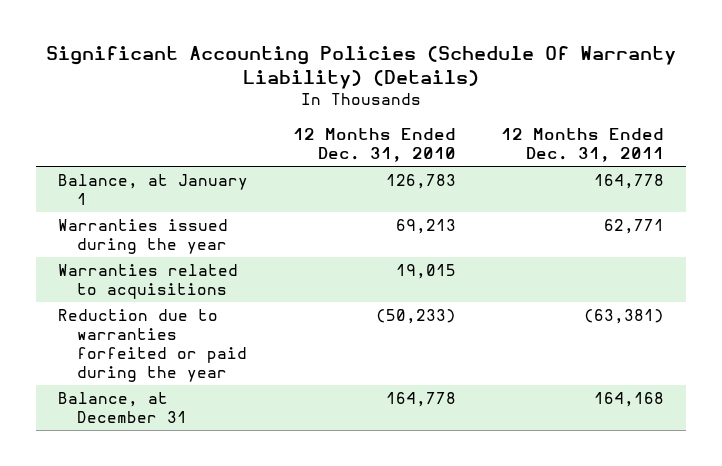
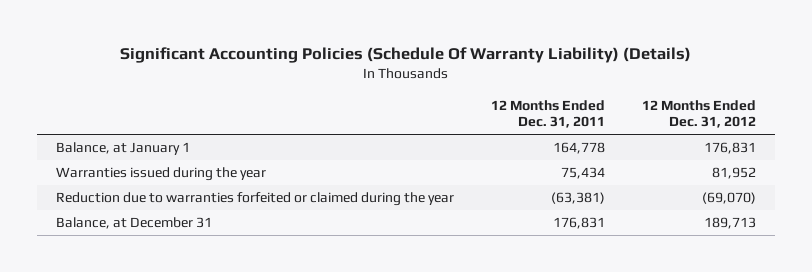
- | 12 Months Ended Dec. 31, 2010 | 12 Months Ended Dec. 31, 2011
+ | 12 Months Ended Dec. 31, 2011 | 12 Months Ended Dec. 31, 2012
- Warranties issued during the year | 69,213 | 62,771
- Warranties related to acquisitions | 19,015 |
- Reduction due to warranties forfeited or paid during the year | (50,233) | (63,381)
- Balance, at December 31 | 164,778 | 164,168
+ Warranties issued during the year | 75,434 | 81,952
+ Reduction due to warranties forfeited or claimed during the year | (63,381) | (69,070)
+ Balance, at December 31 | 176,831 | 189,713

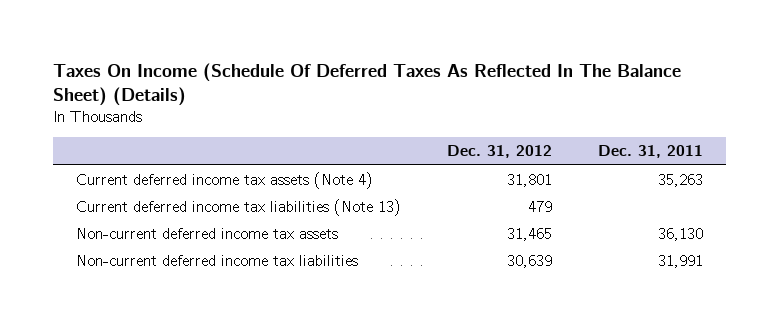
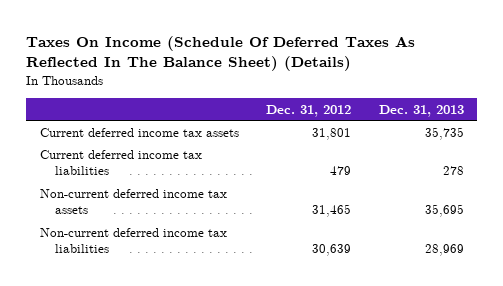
- | Dec. 31, 2012 | Dec. 31, 2011
+ | Dec. 31, 2012 | Dec. 31, 2013
- Current deferred income tax assets (Note 4) | 31,801 | 35,263
- Current deferred income tax liabilities (Note 13) | 479 |
+ Current deferred income tax assets | 31,801 | 35,735
+ Current deferred income tax liabilities | 479 | 278

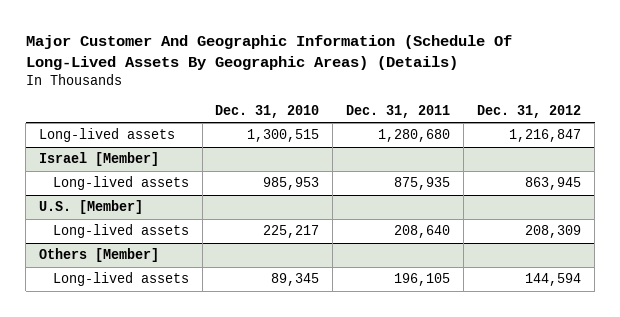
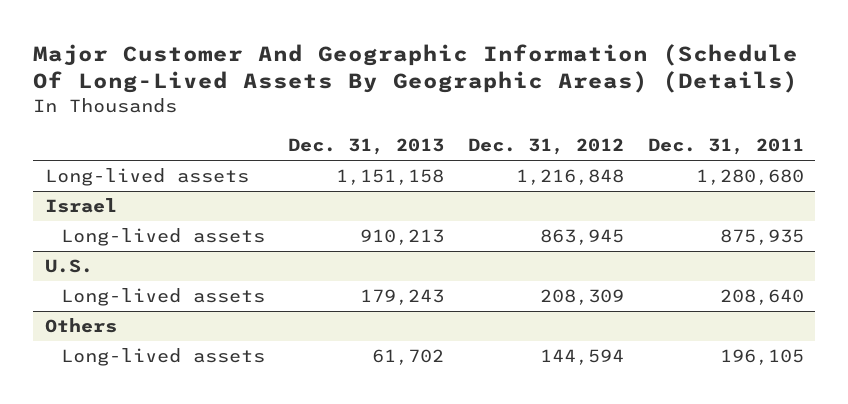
- | Dec. 31, 2010 | Dec. 31, 2011 | Dec. 31, 2012
+ | Dec. 31, 2013 | Dec. 31, 2012 | Dec. 31, 2011
- Long-lived assets | 1,300,515 | 1,280,680 | 1,216,847
- Israel [Member]
+ Long-lived assets | 1,151,158 | 1,216,848 | 1,280,680
+ Israel
- U.S. [Member]
+ U.S.
- Others [Member]
+ Others

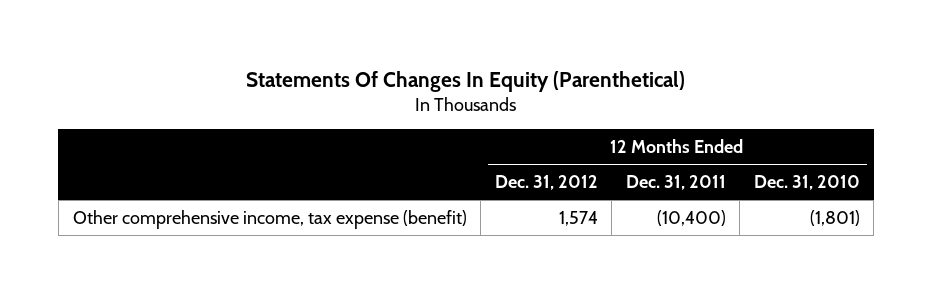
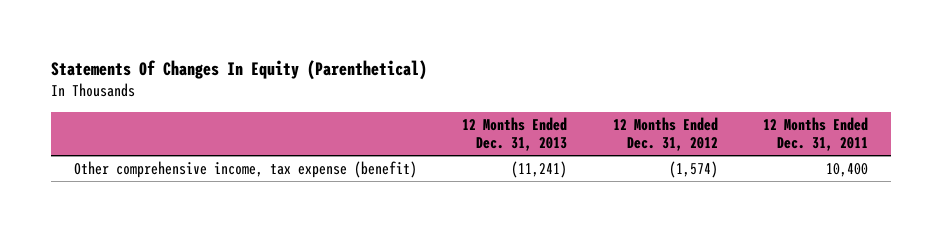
- | 12 Months Ended Dec. 31, 2012 | 12 Months Ended Dec. 31, 2011 | 12 Months Ended Dec. 31, 2010
+ | 12 Months Ended Dec. 31, 2013 | 12 Months Ended Dec. 31, 2012 | 12 Months Ended Dec. 31, 2011
- Other comprehensive income, tax expense (benefit) | 1,574 | (10,400) | (1,801)
+ Other comprehensive income, tax expense (benefit) | (11,241) | (1,574) | 10,400

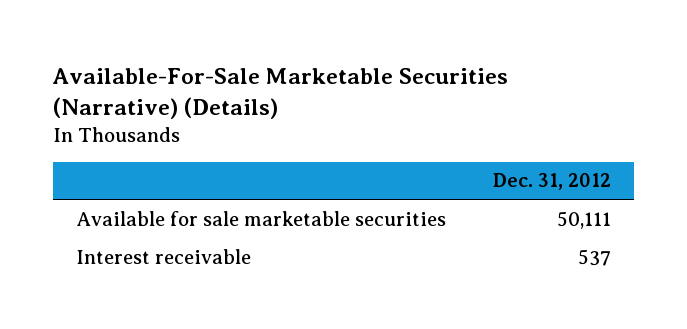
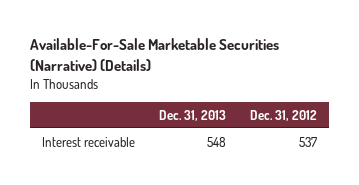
- | Dec. 31, 2012
+ | Dec. 31, 2013 | Dec. 31, 2012
- Available for sale marketable securities | 50,111

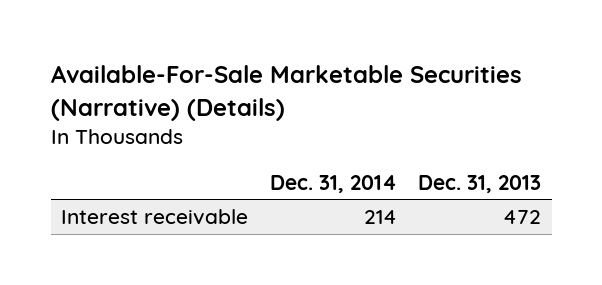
- | Dec. 31, 2013 | Dec. 31, 2012
+ | Dec. 31, 2014 | Dec. 31, 2013
- Interest receivable | 548 | 537
+ Interest receivable | 214 | 472

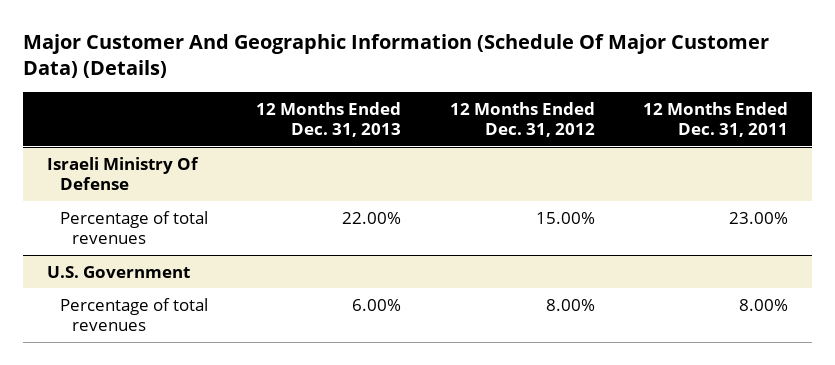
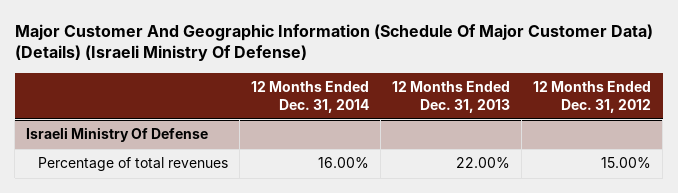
- Major Customer And Geographic Information (Schedule Of Major Customer Data) (Details)
+ Major Customer And Geographic Information (Schedule Of Major Customer Data) (Details) (Israeli Ministry Of Defense)
- | 12 Months Ended Dec. 31, 2013 | 12 Months Ended Dec. 31, 2012 | 12 Months Ended Dec. 31, 2011
+ | 12 Months Ended Dec. 31, 2014 | 12 Months Ended Dec. 31, 2013 | 12 Months Ended Dec. 31, 2012
- U.S. Government
- Percentage of total revenues | 6.00% | 8.00% | 8.00%

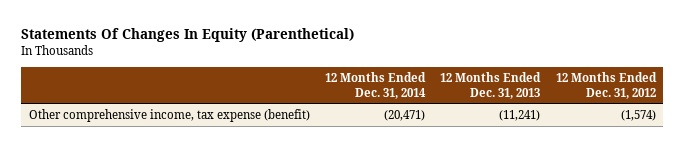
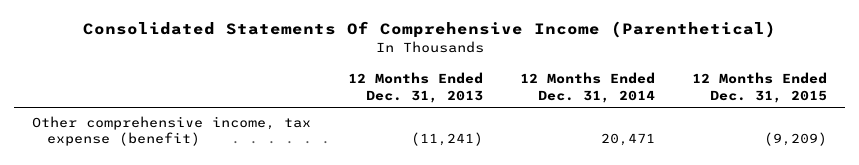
- Statements Of Changes In Equity (Parenthetical)
+ Consolidated Statements Of Comprehensive Income (Parenthetical)
- | 12 Months Ended Dec. 31, 2014 | 12 Months Ended Dec. 31, 2013 | 12 Months Ended Dec. 31, 2012
+ | 12 Months Ended Dec. 31, 2013 | 12 Months Ended Dec. 31, 2014 | 12 Months Ended Dec. 31, 2015
- Other comprehensive income, tax expense (benefit) | (20,471) | (11,241) | (1,574)
+ Other comprehensive income, tax expense (benefit) | (11,241) | 20,471 | (9,209)

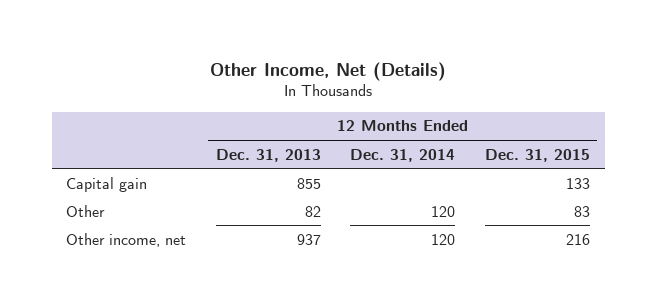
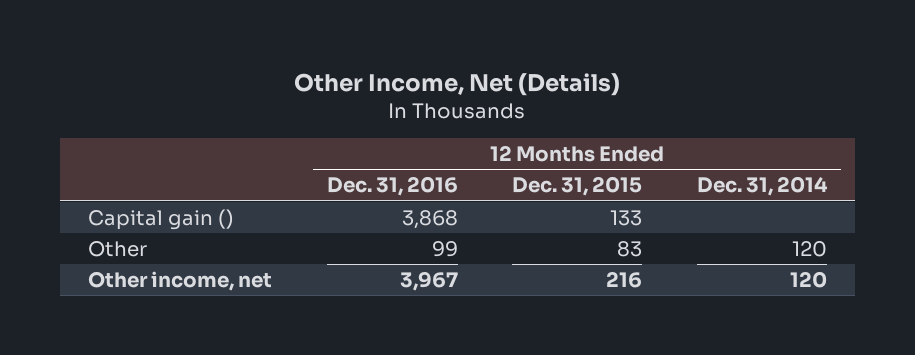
- | 12 Months Ended Dec. 31, 2013 | 12 Months Ended Dec. 31, 2014 | 12 Months Ended Dec. 31, 2015
+ | 12 Months Ended Dec. 31, 2016 | 12 Months Ended Dec. 31, 2015 | 12 Months Ended Dec. 31, 2014
- Capital gain | 855 | | 133
+ Capital gain () | 3,868 | 133 |

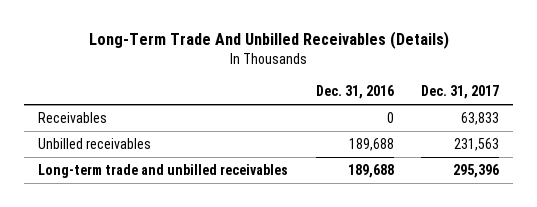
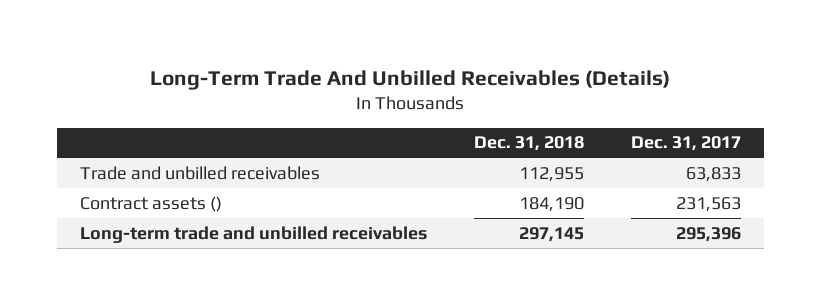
- | Dec. 31, 2016 | Dec. 31, 2017
+ | Dec. 31, 2018 | Dec. 31, 2017
- Receivables | 0 | 63,833
- Unbilled receivables | 189,688 | 231,563
+ Trade and unbilled receivables | 112,955 | 63,833
+ Contract assets () | 184,190 | 231,563

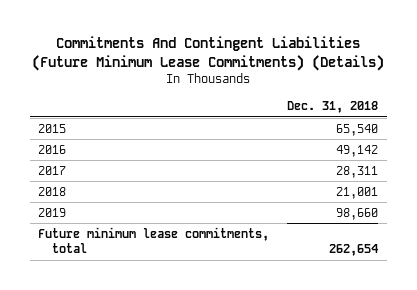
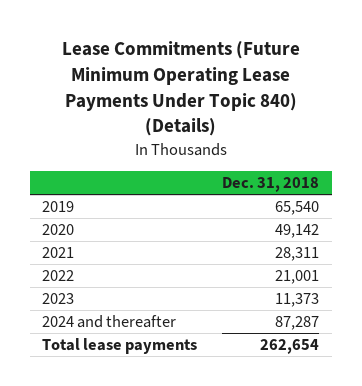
- Commitments And Contingent Liabilities (Future Minimum Lease Commitments) (Details)
+ Lease Commitments (Future Minimum Operating Lease Payments Under Topic 840) (Details)
- 2015 | 65,540
- 2016 | 49,142
- 2017 | 28,311
- 2018 | 21,001
- 2019 | 98,660
- Future minimum lease commitments, total | 262,654
+ 2019 | 65,540
+ 2020 | 49,142
+ 2021 | 28,311
+ 2022 | 21,001
+ 2023 | 11,373
+ 2024 and thereafter | 87,287
+ Total lease payments | 262,654

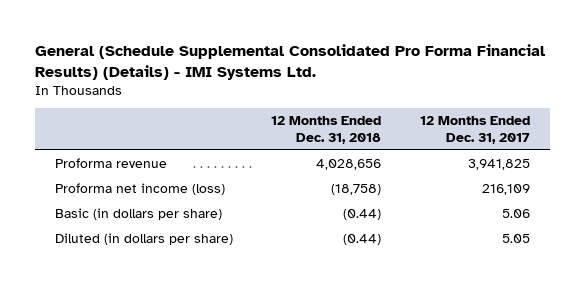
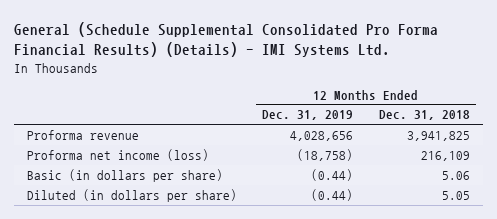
- | 12 Months Ended Dec. 31, 2018 | 12 Months Ended Dec. 31, 2017
+ | 12 Months Ended Dec. 31, 2019 | 12 Months Ended Dec. 31, 2018
- Proforma revenue | 4,028,656 | 3,941,825
- Proforma net income (loss) | (18,758) | 216,109
- Basic (in dollars per share) | (0.44) | 5.06
- Diluted (in dollars per share) | (0.44) | 5.05
+ Proforma revenue | 4,028,656 | 3,941,825
+ Proforma net income (loss) | (18,758) | 216,109
+ Basic (in dollars per share) | (0.44) | 5.06
+ Diluted (in dollars per share) | (0.44) | 5.05

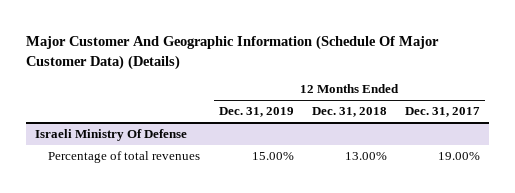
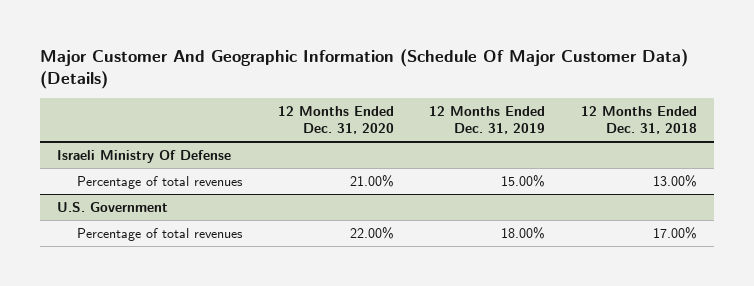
- | 12 Months Ended Dec. 31, 2019 | 12 Months Ended Dec. 31, 2018 | 12 Months Ended Dec. 31, 2017
+ | 12 Months Ended Dec. 31, 2020 | 12 Months Ended Dec. 31, 2019 | 12 Months Ended Dec. 31, 2018
+ U.S. Government
+ Percentage of total revenues | 22.00% | 18.00% | 17.00%

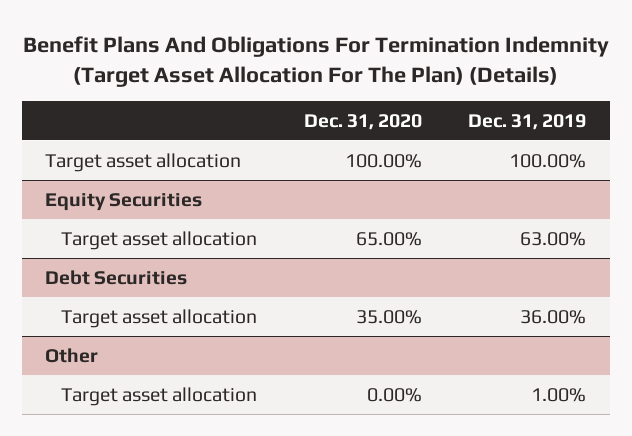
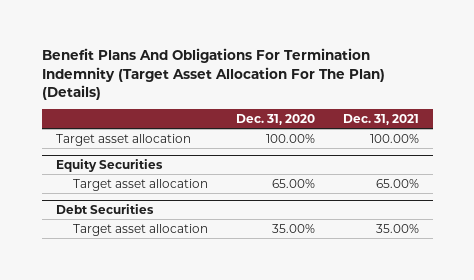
- | Dec. 31, 2020 | Dec. 31, 2019
+ | Dec. 31, 2020 | Dec. 31, 2021
- Other
- Target asset allocation | 0.00% | 1.00%

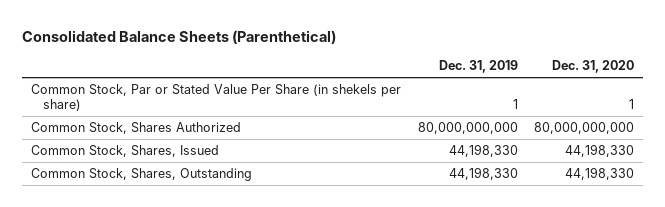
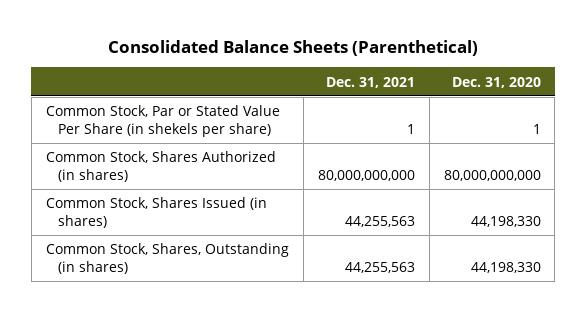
- | Dec. 31, 2019 | Dec. 31, 2020
+ | Dec. 31, 2021 | Dec. 31, 2020
- Common Stock, Shares Authorized | 80,000,000,000 | 80,000,000,000
- Common Stock, Shares, Issued | 44,198,330 | 44,198,330
- Common Stock, Shares, Outstanding | 44,198,330 | 44,198,330
+ Common Stock, Shares Authorized (in shares) | 80,000,000,000 | 80,000,000,000
+ Common Stock, Shares Issued (in shares) | 44,255,563 | 44,198,330
+ Common Stock, Shares, Outstanding (in shares) | 44,255,563 | 44,198,330

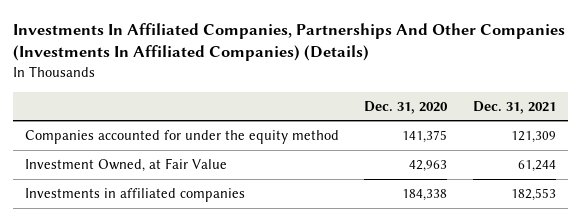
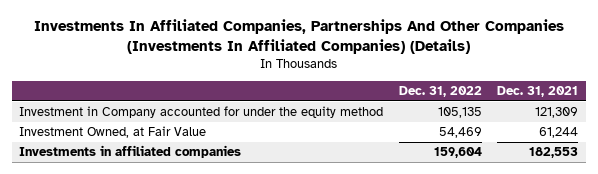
- | Dec. 31, 2020 | Dec. 31, 2021
+ | Dec. 31, 2022 | Dec. 31, 2021
- Companies accounted for under the equity method | 141,375 | 121,309
+ Investment in Company accounted for under the equity method | 105,135 | 121,309

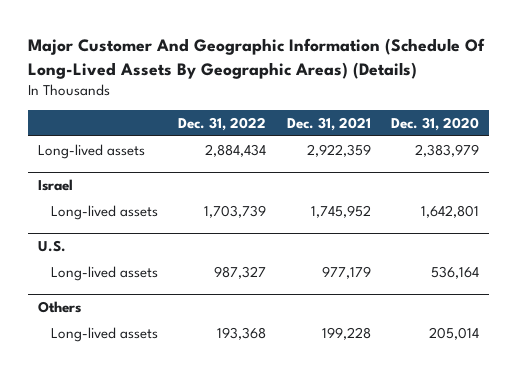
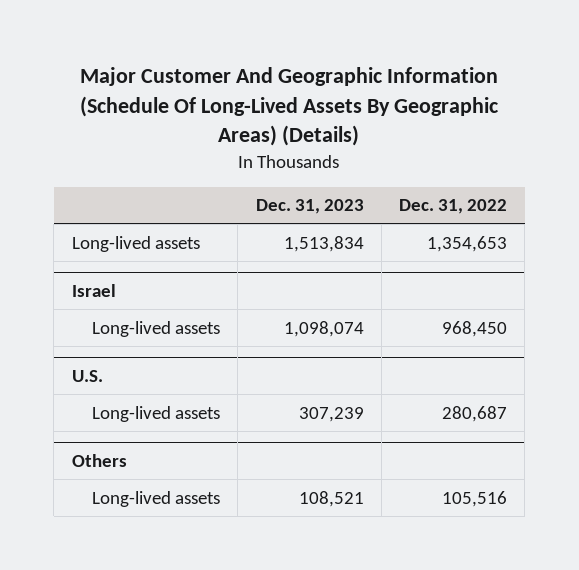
- | Dec. 31, 2022 | Dec. 31, 2021 | Dec. 31, 2020
+ | Dec. 31, 2023 | Dec. 31, 2022
- Long-lived assets | 2,884,434 | 2,922,359 | 2,383,979
+ Long-lived assets | 1,513,834 | 1,354,653
@ Israel
- Long-lived assets | 1,703,739 | 1,745,952 | 1,642,801
+ Long-lived assets | 1,098,074 | 968,450
@ U.S.
- Long-lived assets | 987,327 | 977,179 | 536,164
+ Long-lived assets | 307,239 | 280,687
@ Others
- Long-lived assets | 193,368 | 199,228 | 205,014
+ Long-lived assets | 108,521 | 105,516

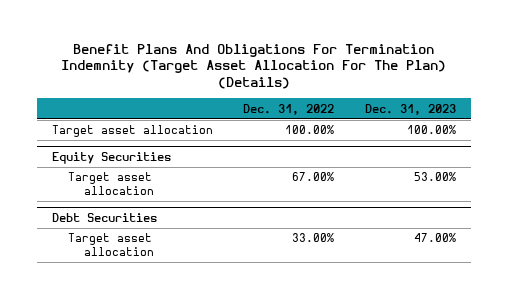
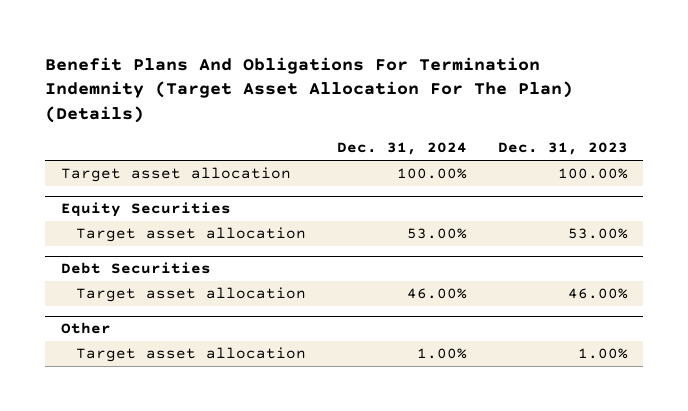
- | Dec. 31, 2022 | Dec. 31, 2023
+ | Dec. 31, 2024 | Dec. 31, 2023
@ Debt Securities
- Target asset allocation | 33.00% | 47.00%
+ Target asset allocation | 46.00% | 46.00%
+ Other
+ Target asset allocation | 1.00% | 1.00%

